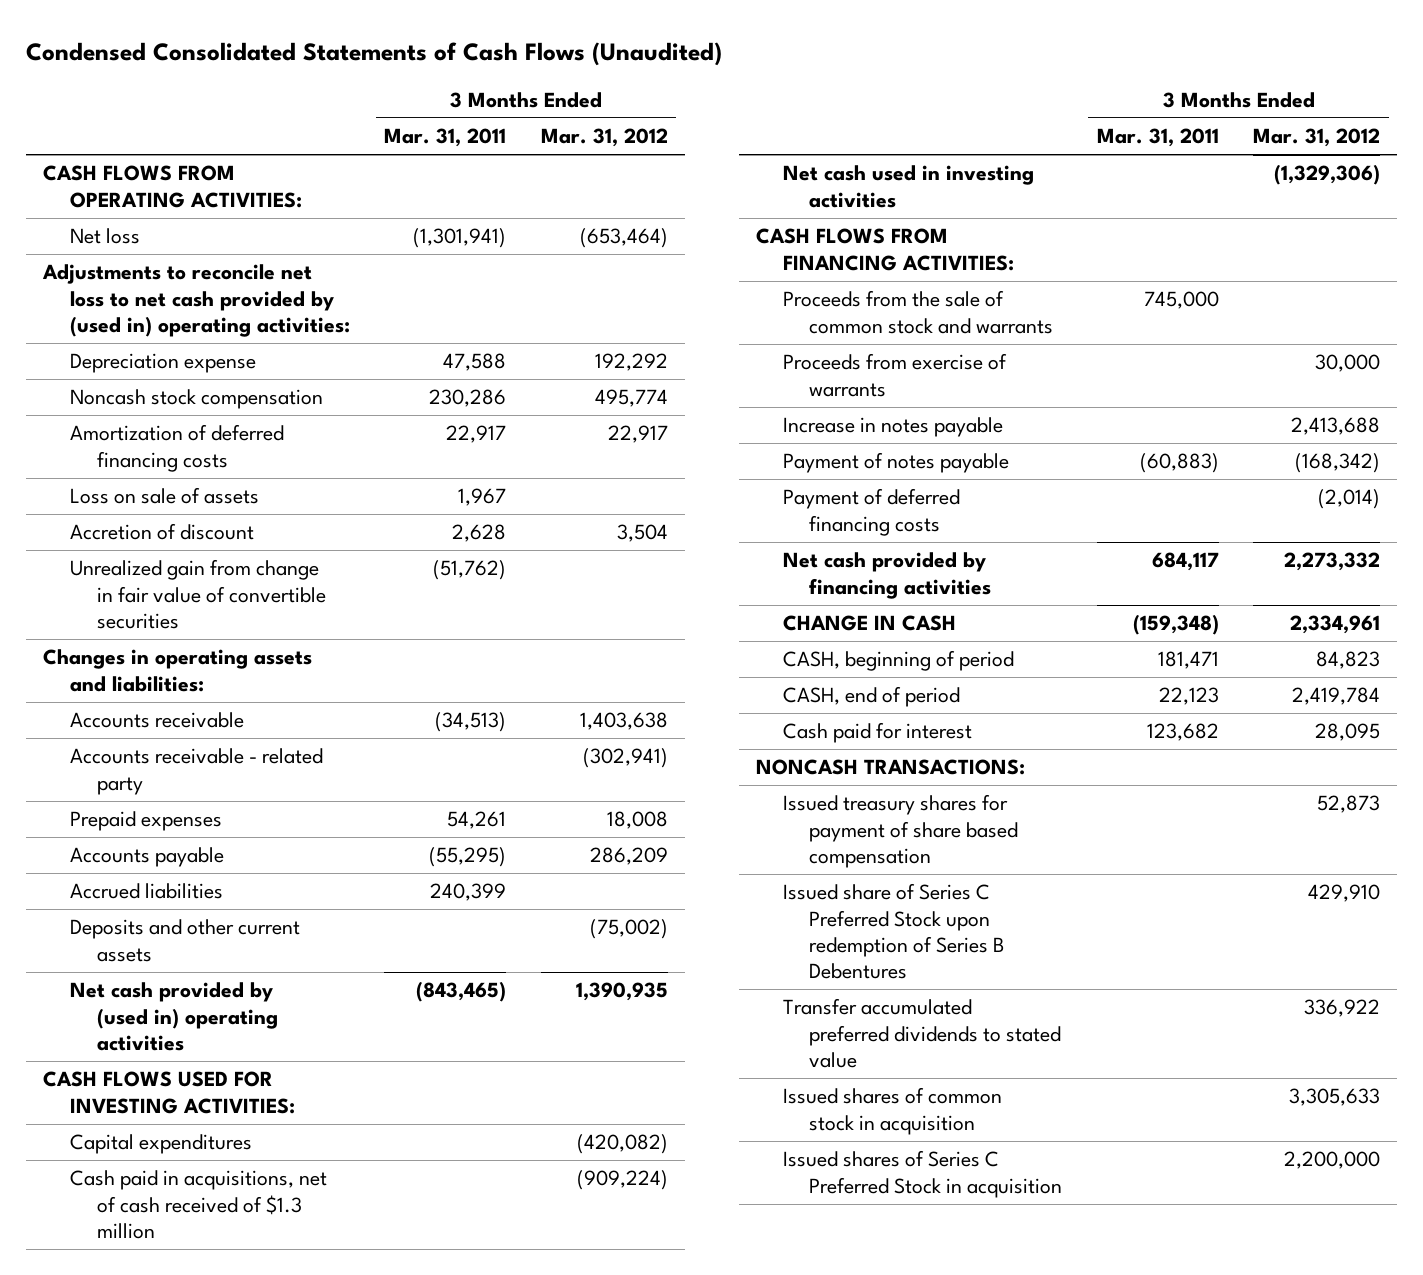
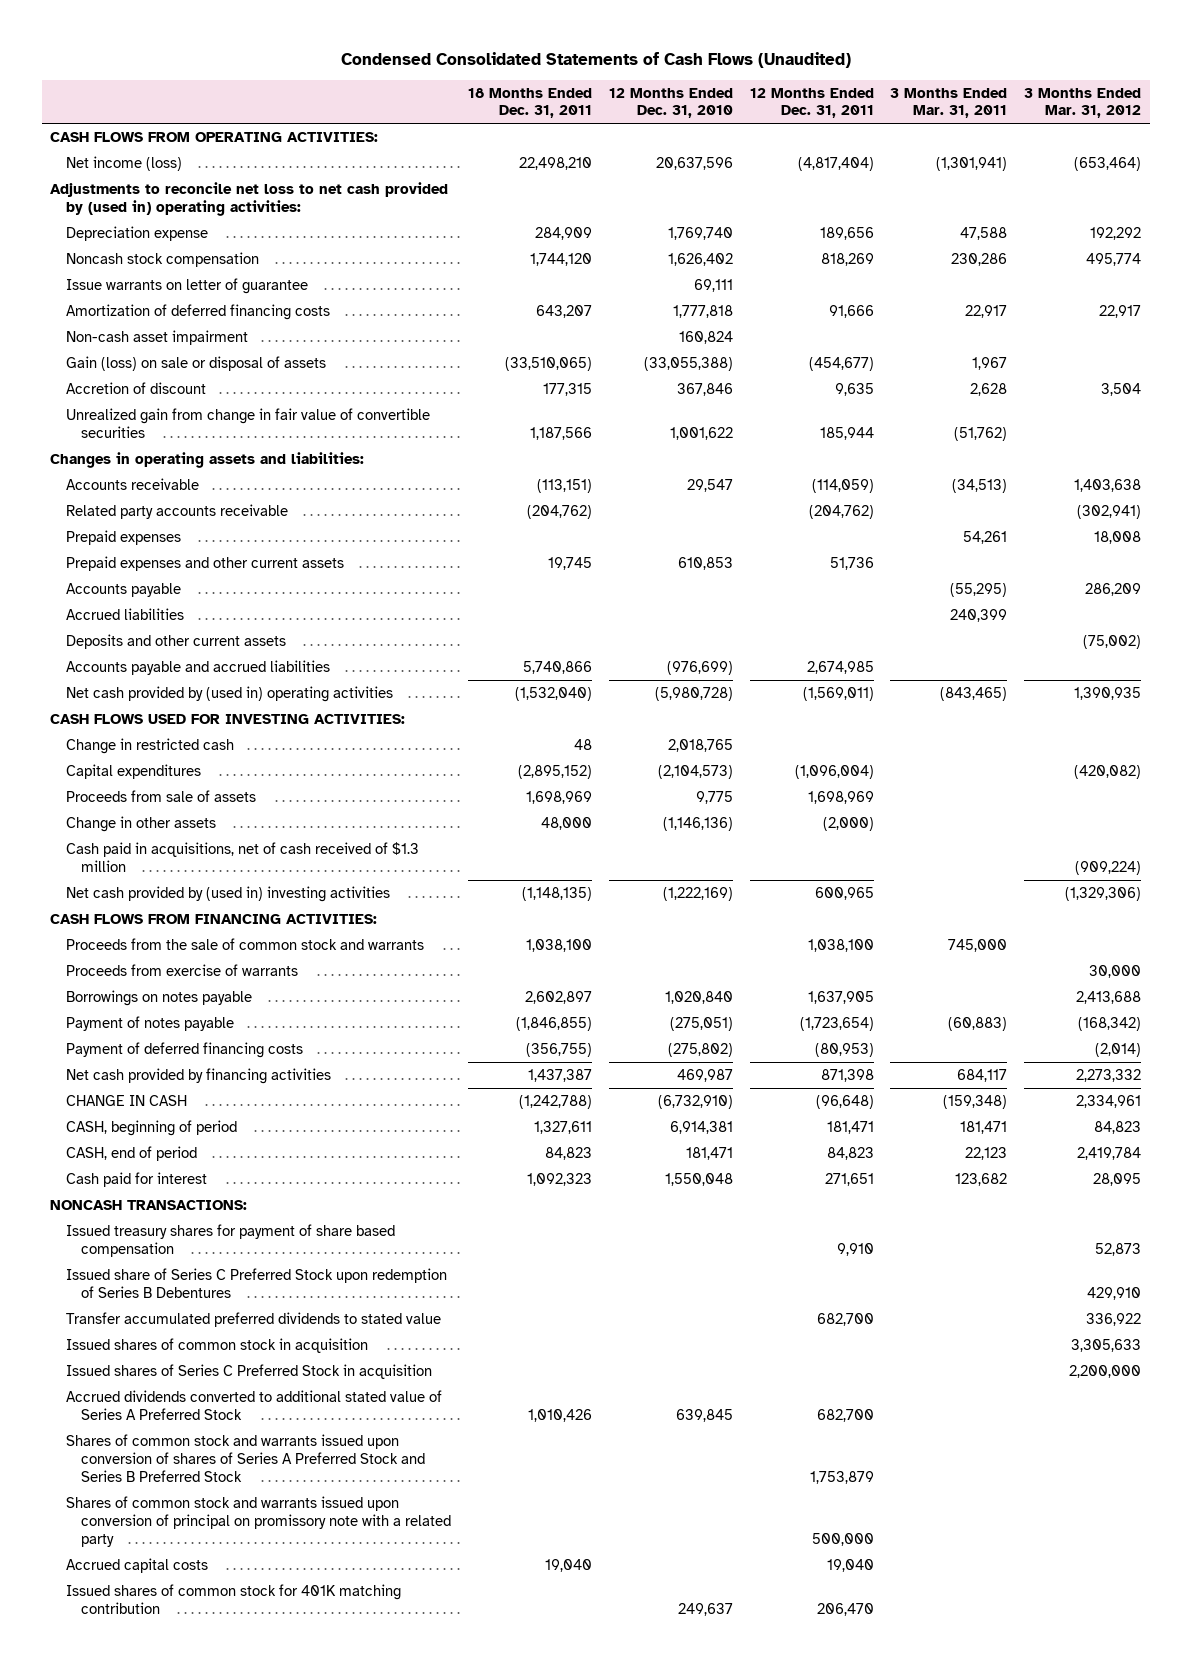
- | 3 Months Ended Mar. 31, 2011 | 3 Months Ended Mar. 31, 2012
+ | 18 Months Ended Dec. 31, 2011 | 12 Months Ended Dec. 31, 2010 | 12 Months Ended Dec. 31, 2011 | 3 Months Ended Mar. 31, 2011 | 3 Months Ended Mar. 31, 2012
- Net loss | (1,301,941) | (653,464)
+ Net income (loss) | 22,498,210 | 20,637,596 | (4,817,404) | (1,301,941) | (653,464)
+ Issue warrants on letter of guarantee | | 69,111 | | |
- Loss on sale of assets | 1,967 |
+ Non-cash asset impairment | | 160,824 | | |
+ Gain (loss) on sale or disposal of assets | (33,510,065) | (33,055,388) | (454,677) | 1,967 |
- Accounts receivable - related party | | (302,941)
+ Related party accounts receivable | (204,762) | | (204,762) | | (302,941)
+ Prepaid expenses and other current assets | 19,745 | 610,853 | 51,736 | |
+ Accounts payable and accrued liabilities | 5,740,866 | (976,699) | 2,674,985 | |
+ Change in restricted cash | 48 | 2,018,765 | | |
+ Proceeds from sale of assets | 1,698,969 | 9,775 | 1,698,969 | |
+ Change in other assets | 48,000 | (1,146,136) | (2,000) | |
- Net cash used in investing activities | | (1,329,306)
+ Net cash provided by (used in) investing activities | (1,148,135) | (1,222,169) | 600,965 | | (1,329,306)
- Increase in notes payable | | 2,413,688
+ Borrowings on notes payable | 2,602,897 | 1,020,840 | 1,637,905 | | 2,413,688
+ Accrued dividends converted to additional stated value of Series A Preferred Stock | 1,010,426 | 639,845 | 682,700 | |
+ Shares of common stock and warrants issued upon conversion of shares of Series A Preferred Stock and Series B Preferred Stock | | | 1,753,879 | |
+ Shares of common stock and warrants issued upon conversion of principal on promissory note with a related party | | | 500,000 | |
+ Accrued capital costs | 19,040 | | 19,040 | |
+ Issued shares of common stock for 401K matching contribution | | 249,637 | 206,470 | |

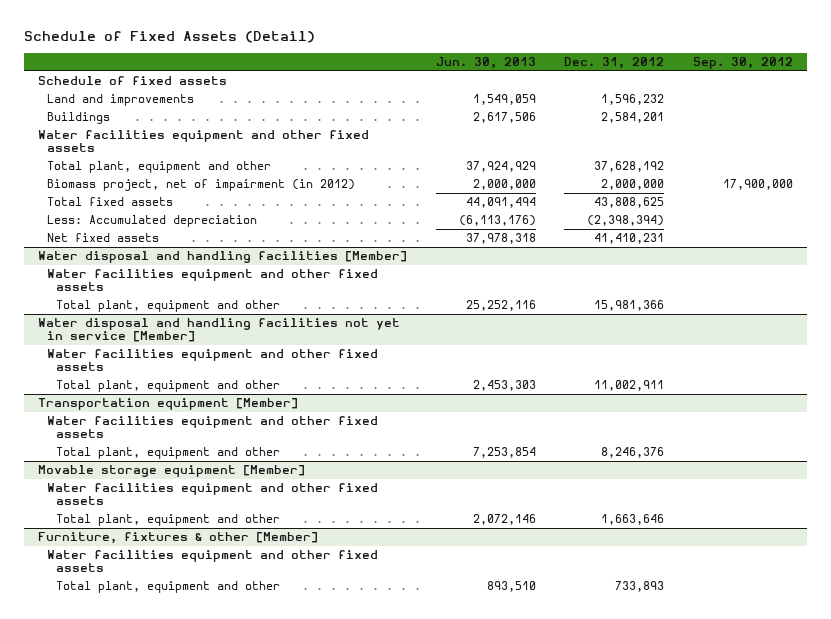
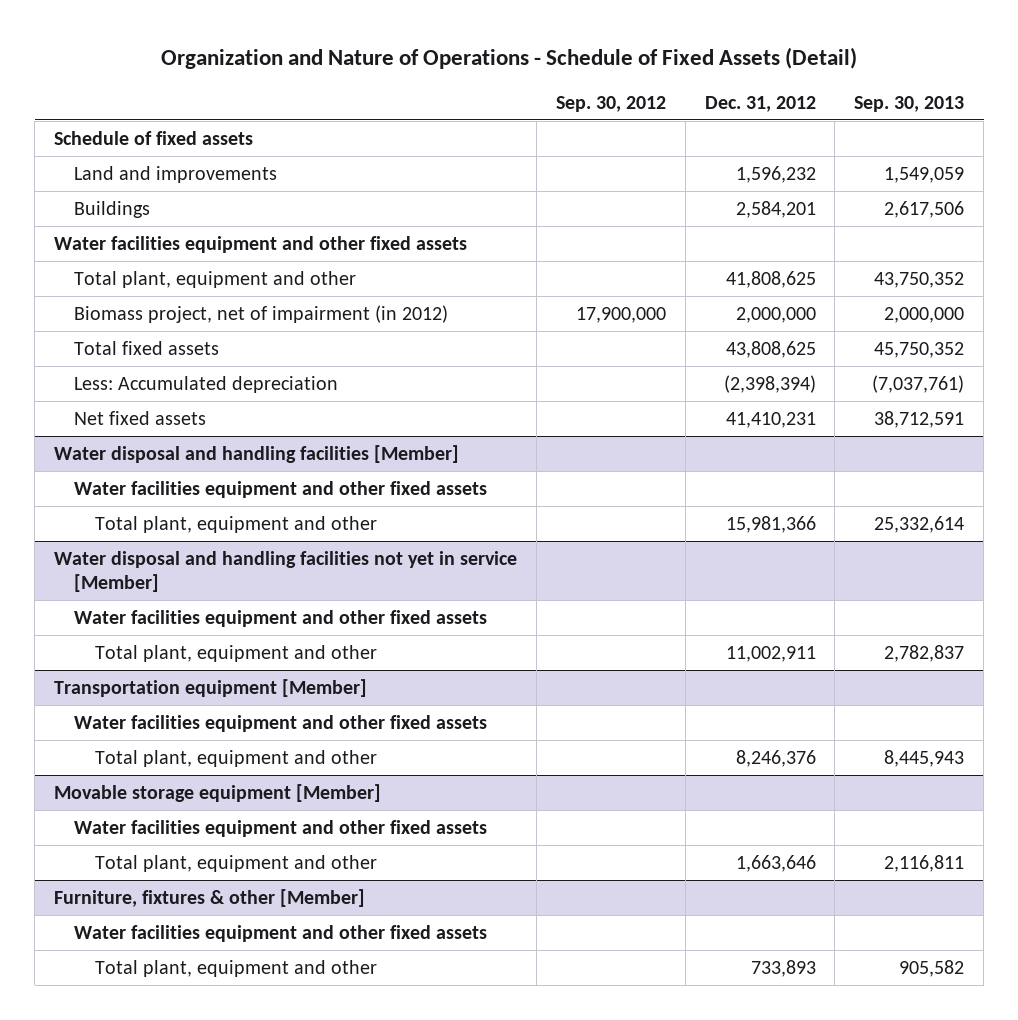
- Schedule of Fixed Assets (Detail)
+ Organization and Nature of Operations - Schedule of Fixed Assets (Detail)
- | Jun. 30, 2013 | Dec. 31, 2012 | Sep. 30, 2012
+ | Sep. 30, 2012 | Dec. 31, 2012 | Sep. 30, 2013
- Total plant, equipment and other | 37,924,929 | 37,628,192 |
+ Total plant, equipment and other | | 41,808,625 | 43,750,352

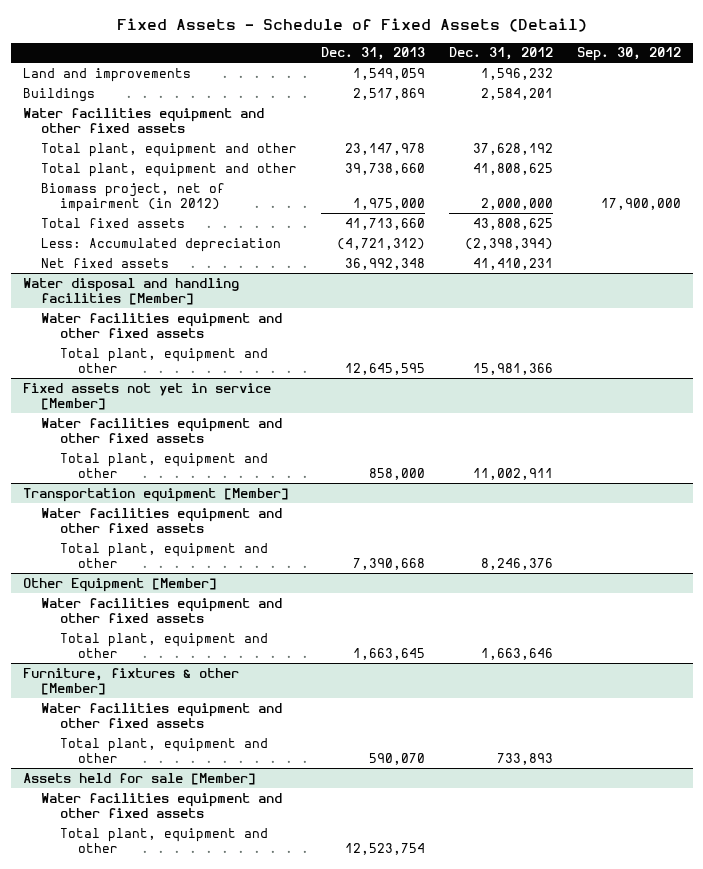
- Organization and Nature of Operations - Schedule of Fixed Assets (Detail)
+ Fixed Assets - Schedule of Fixed Assets (Detail)
- | Sep. 30, 2012 | Dec. 31, 2012 | Sep. 30, 2013
+ | Dec. 31, 2013 | Dec. 31, 2012 | Sep. 30, 2012
- Schedule of fixed assets
+ Total plant, equipment and other | 23,147,978 | 37,628,192 |
- Water disposal and handling facilities not yet in service [Member]
+ Fixed assets not yet in service [Member]
- Movable storage equipment [Member]
+ Other Equipment [Member]
+ Assets held for sale [Member]
+ Water facilities equipment and other fixed assets
+ Total plant, equipment and other | 12,523,754 | |

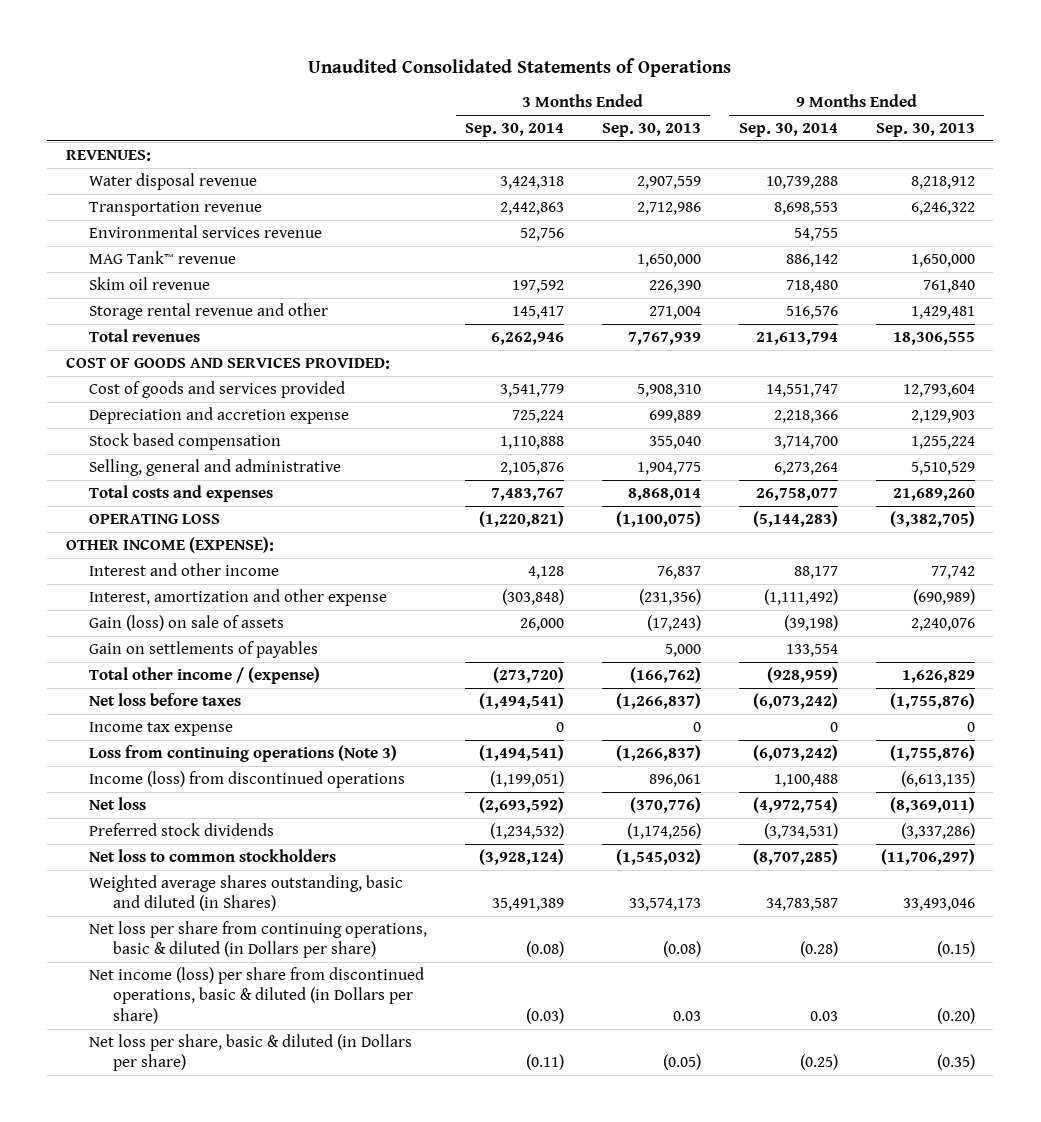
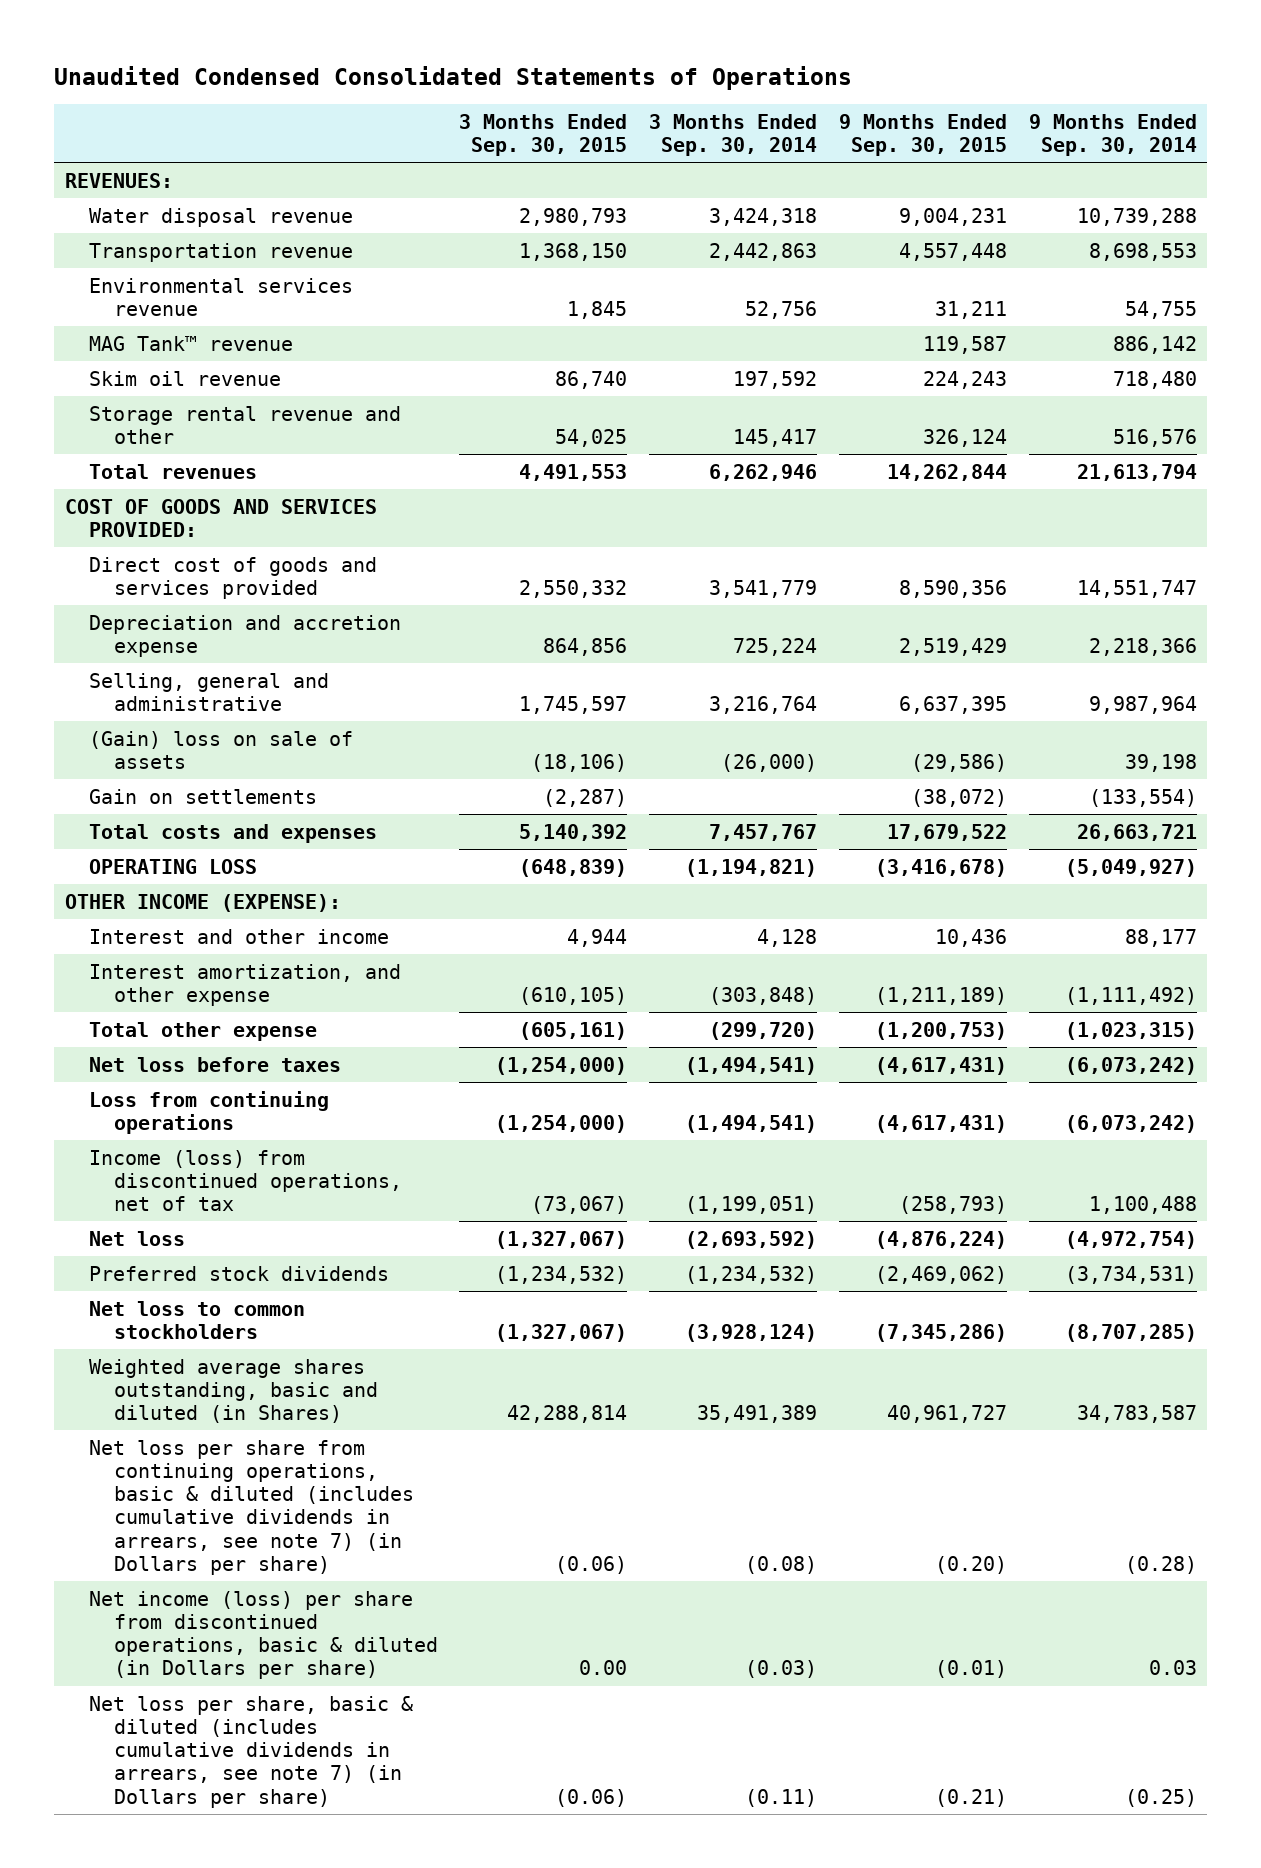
- Unaudited Consolidated Statements of Operations
+ Unaudited Condensed Consolidated Statements of Operations
- | 3 Months Ended Sep. 30, 2014 | 3 Months Ended Sep. 30, 2013 | 9 Months Ended Sep. 30, 2014 | 9 Months Ended Sep. 30, 2013
+ | 3 Months Ended Sep. 30, 2015 | 3 Months Ended Sep. 30, 2014 | 9 Months Ended Sep. 30, 2015 | 9 Months Ended Sep. 30, 2014
- Cost of goods and services provided | 3,541,779 | 5,908,310 | 14,551,747 | 12,793,604
+ Direct cost of goods and services provided | 2,550,332 | 3,541,779 | 8,590,356 | 14,551,747
- Stock based compensation | 1,110,888 | 355,040 | 3,714,700 | 1,255,224
- Selling, general and administrative | 2,105,876 | 1,904,775 | 6,273,264 | 5,510,529
- Total costs and expenses | 7,483,767 | 8,868,014 | 26,758,077 | 21,689,260
- OPERATING LOSS | (1,220,821) | (1,100,075) | (5,144,283) | (3,382,705)
+ Selling, general and administrative | 1,745,597 | 3,216,764 | 6,637,395 | 9,987,964
+ (Gain) loss on sale of assets | (18,106) | (26,000) | (29,586) | 39,198
+ Gain on settlements | (2,287) | | (38,072) | (133,554)
+ Total costs and expenses | 5,140,392 | 7,457,767 | 17,679,522 | 26,663,721
+ OPERATING LOSS | (648,839) | (1,194,821) | (3,416,678) | (5,049,927)
- Interest, amortization and other expense | (303,848) | (231,356) | (1,111,492) | (690,989)
- Gain (loss) on sale of assets | 26,000 | (17,243) | (39,198) | 2,240,076
- Gain on settlements of payables | | 5,000 | 133,554 |
- Total other income / (expense) | (273,720) | (166,762) | (928,959) | 1,626,829
+ Interest amortization, and other expense | (610,105) | (303,848) | (1,211,189) | (1,111,492)
+ Total other expense | (605,161) | (299,720) | (1,200,753) | (1,023,315)
- Income tax expense | 0 | 0 | 0 | 0
- Loss from continuing operations (Note 3) | (1,494,541) | (1,266,837) | (6,073,242) | (1,755,876)
- Income (loss) from discontinued operations | (1,199,051) | 896,061 | 1,100,488 | (6,613,135)
+ Loss from continuing operations | (1,254,000) | (1,494,541) | (4,617,431) | (6,073,242)
+ Income (loss) from discontinued operations, net of tax | (73,067) | (1,199,051) | (258,793) | 1,100,488
- Net loss per share from continuing operations, basic & diluted (in Dollars per share) | (0.08) | (0.08) | (0.28) | (0.15)
+ Net loss per share from continuing operations, basic & diluted (includes cumulative dividends in arrears, see note 7) (in Dollars per share) | (0.06) | (0.08) | (0.20) | (0.28)
- Net loss per share, basic & diluted (in Dollars per share) | (0.11) | (0.05) | (0.25) | (0.35)
+ Net loss per share, basic & diluted (includes cumulative dividends in arrears, see note 7) (in Dollars per share) | (0.06) | (0.11) | (0.21) | (0.25)

